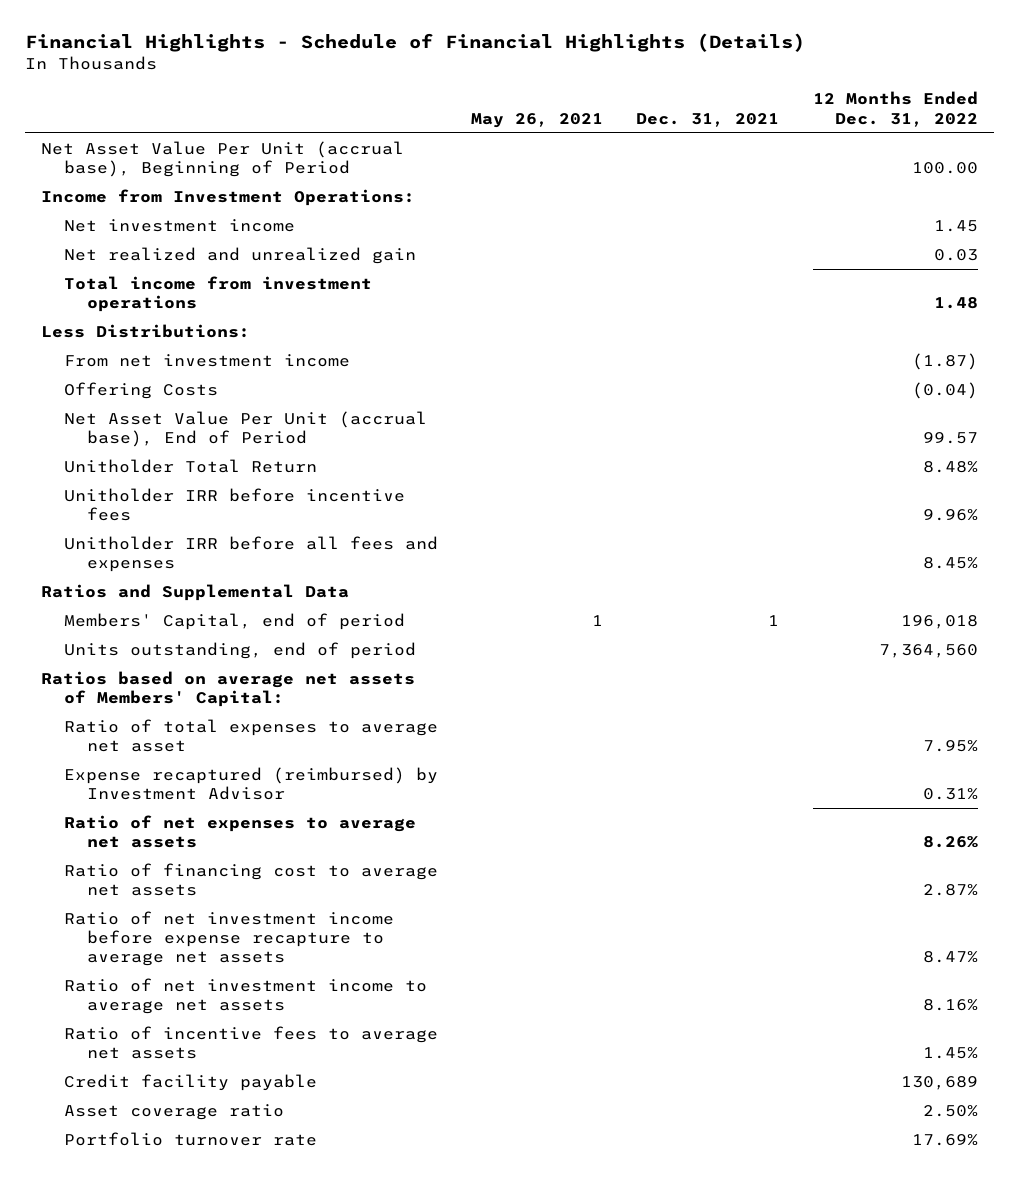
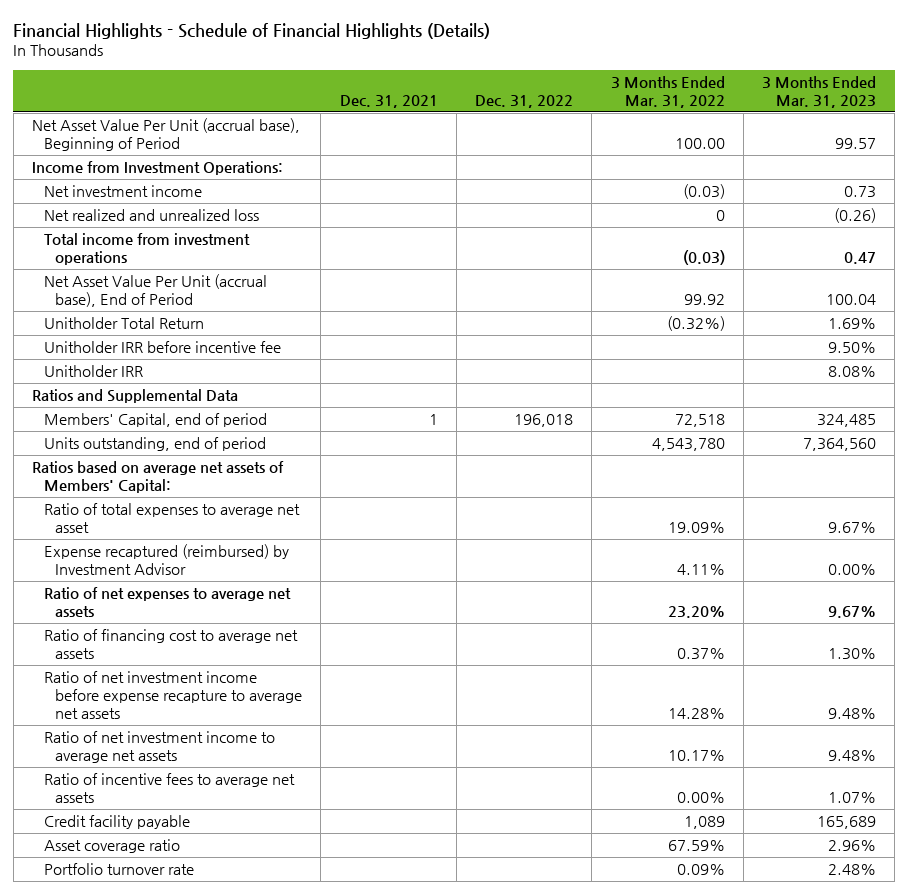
- | May 26, 2021 | Dec. 31, 2021 | 12 Months Ended Dec. 31, 2022
+ | Dec. 31, 2021 | Dec. 31, 2022 | 3 Months Ended Mar. 31, 2022 | 3 Months Ended Mar. 31, 2023
- Net realized and unrealized gain | | | 0.03
+ Net realized and unrealized loss | | | 0 | (0.26)
- Less Distributions:
- From net investment income | | | (1.87)
- Offering Costs | | | (0.04)
- Unitholder IRR before incentive fees | | | 9.96%
- Unitholder IRR before all fees and expenses | | | 8.45%
+ Unitholder IRR before incentive fee | | | | 9.50%
+ Unitholder IRR | | | | 8.08%

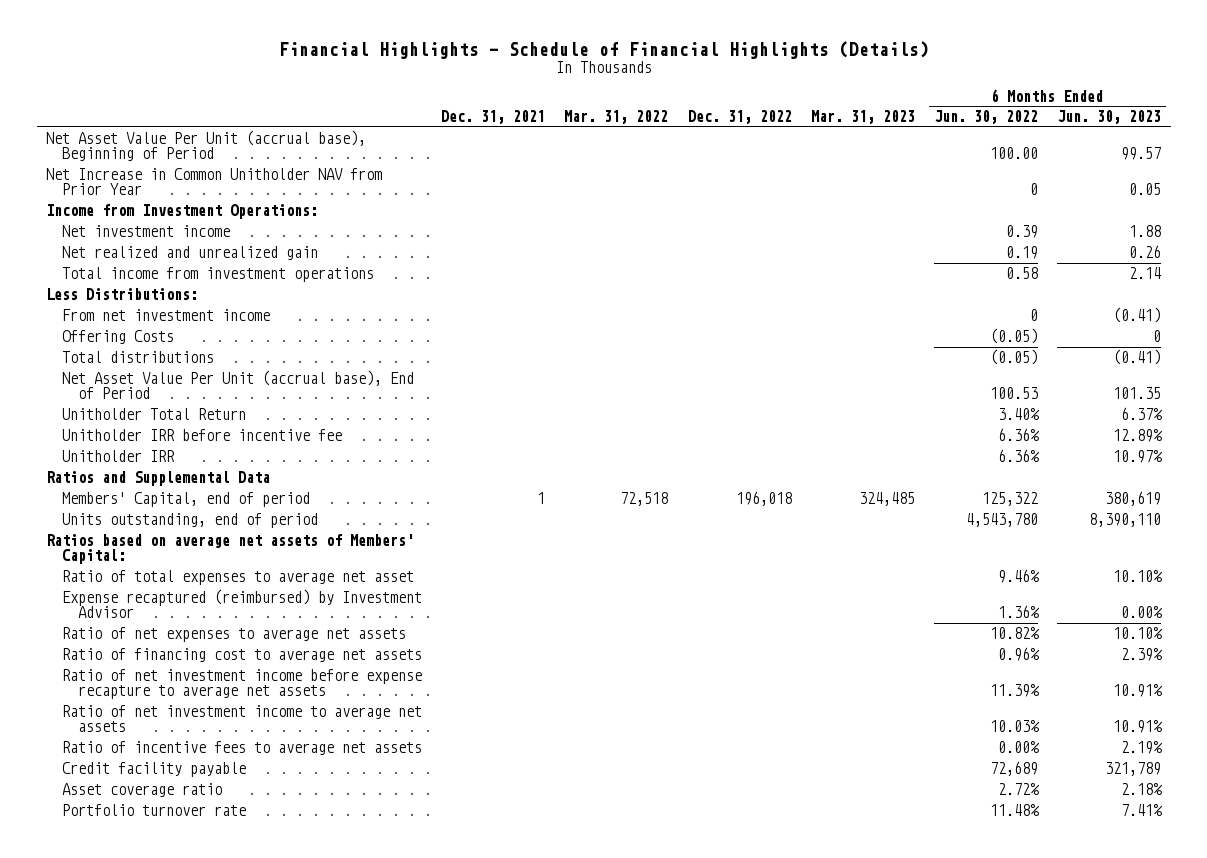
- | Dec. 31, 2021 | Dec. 31, 2022 | 3 Months Ended Mar. 31, 2022 | 3 Months Ended Mar. 31, 2023
+ | Dec. 31, 2021 | Mar. 31, 2022 | Dec. 31, 2022 | Mar. 31, 2023 | 6 Months Ended Jun. 30, 2022 | 6 Months Ended Jun. 30, 2023
+ Net Increase in Common Unitholder NAV from Prior Year | | | | | 0 | 0.05
- Net realized and unrealized loss | | | 0 | (0.26)
+ Net realized and unrealized gain | | | | | 0.19 | 0.26
+ Less Distributions:
+ From net investment income | | | | | 0 | (0.41)
+ Offering Costs | | | | | (0.05) | 0
+ Total distributions | | | | | (0.05) | (0.41)

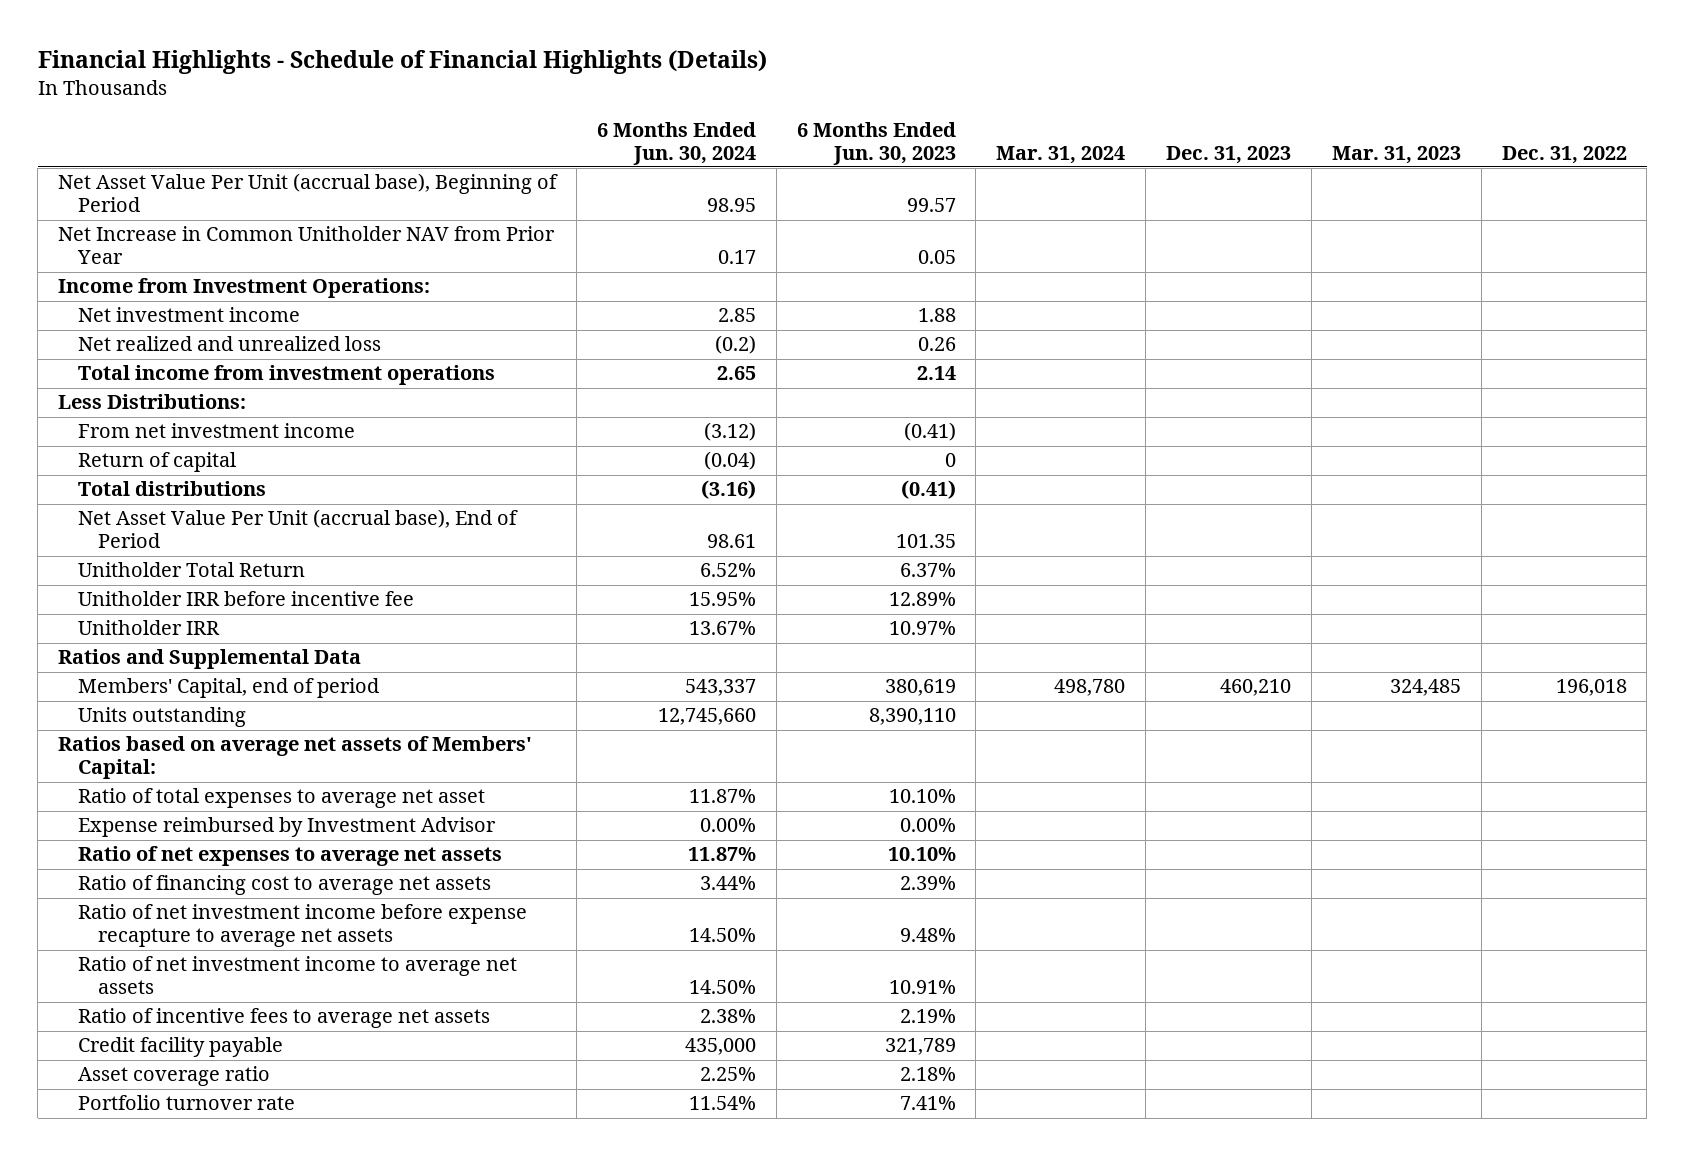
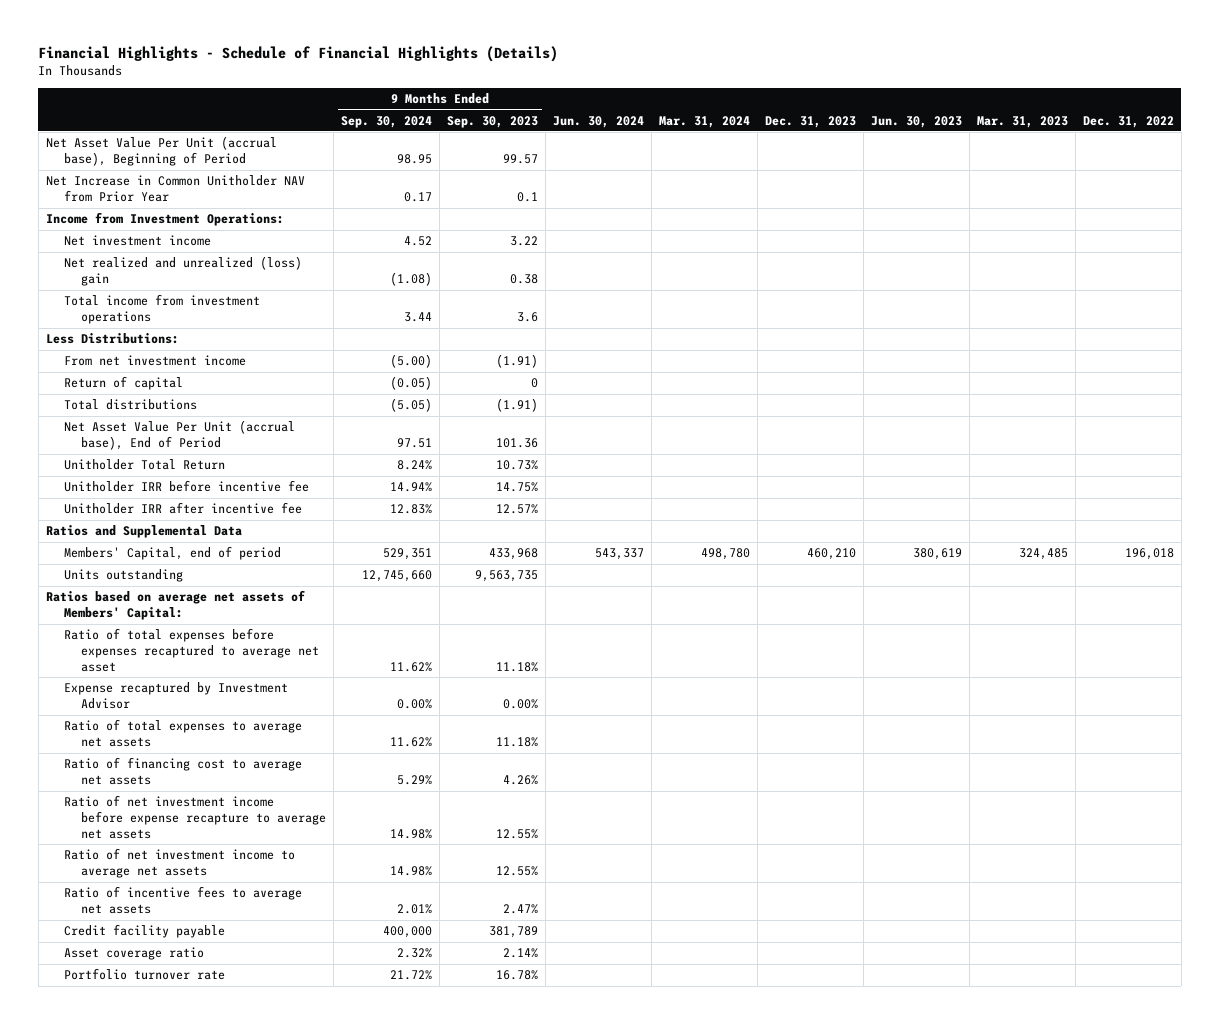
- | 6 Months Ended Jun. 30, 2024 | 6 Months Ended Jun. 30, 2023 | Mar. 31, 2024 | Dec. 31, 2023 | Mar. 31, 2023 | Dec. 31, 2022
+ | 9 Months Ended Sep. 30, 2024 | 9 Months Ended Sep. 30, 2023 | Jun. 30, 2024 | Mar. 31, 2024 | Dec. 31, 2023 | Jun. 30, 2023 | Mar. 31, 2023 | Dec. 31, 2022
- Net realized and unrealized loss | (0.2) | 0.26 | | | |
+ Net realized and unrealized (loss) gain | (1.08) | 0.38 | | | | | |
- Unitholder IRR | 13.67% | 10.97% | | | |
+ Unitholder IRR after incentive fee | 12.83% | 12.57% | | | | | |
- Ratio of total expenses to average net asset | 11.87% | 10.10% | | | |
- Expense reimbursed by Investment Advisor | 0.00% | 0.00% | | | |
- Ratio of net expenses to average net assets | 11.87% | 10.10% | | | |
+ Ratio of total expenses before expenses recaptured to average net asset | 11.62% | 11.18% | | | | | |
+ Expense recaptured by Investment Advisor | 0.00% | 0.00% | | | | | |
+ Ratio of total expenses to average net assets | 11.62% | 11.18% | | | | | |

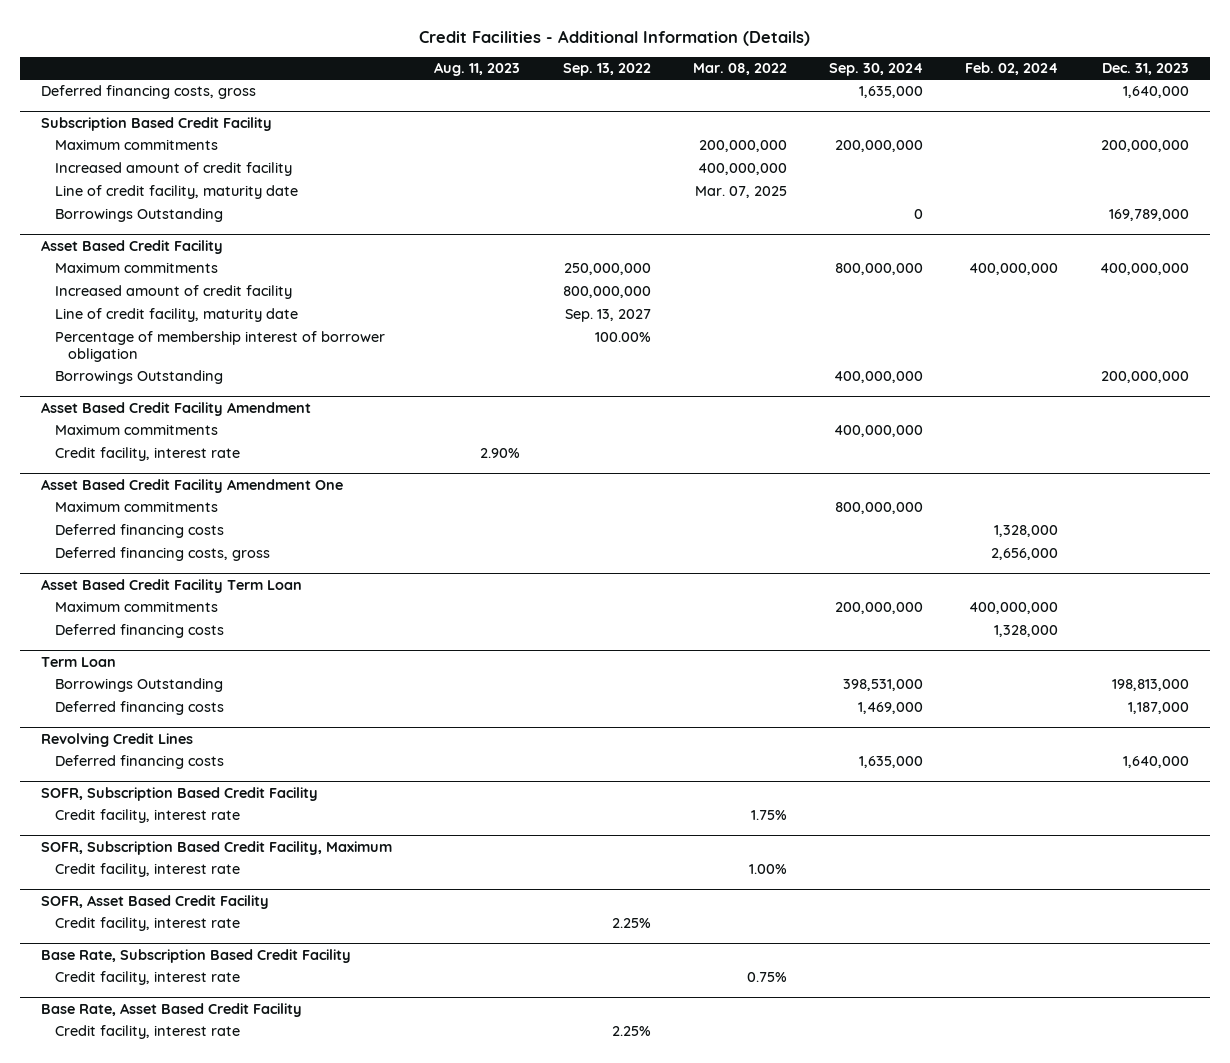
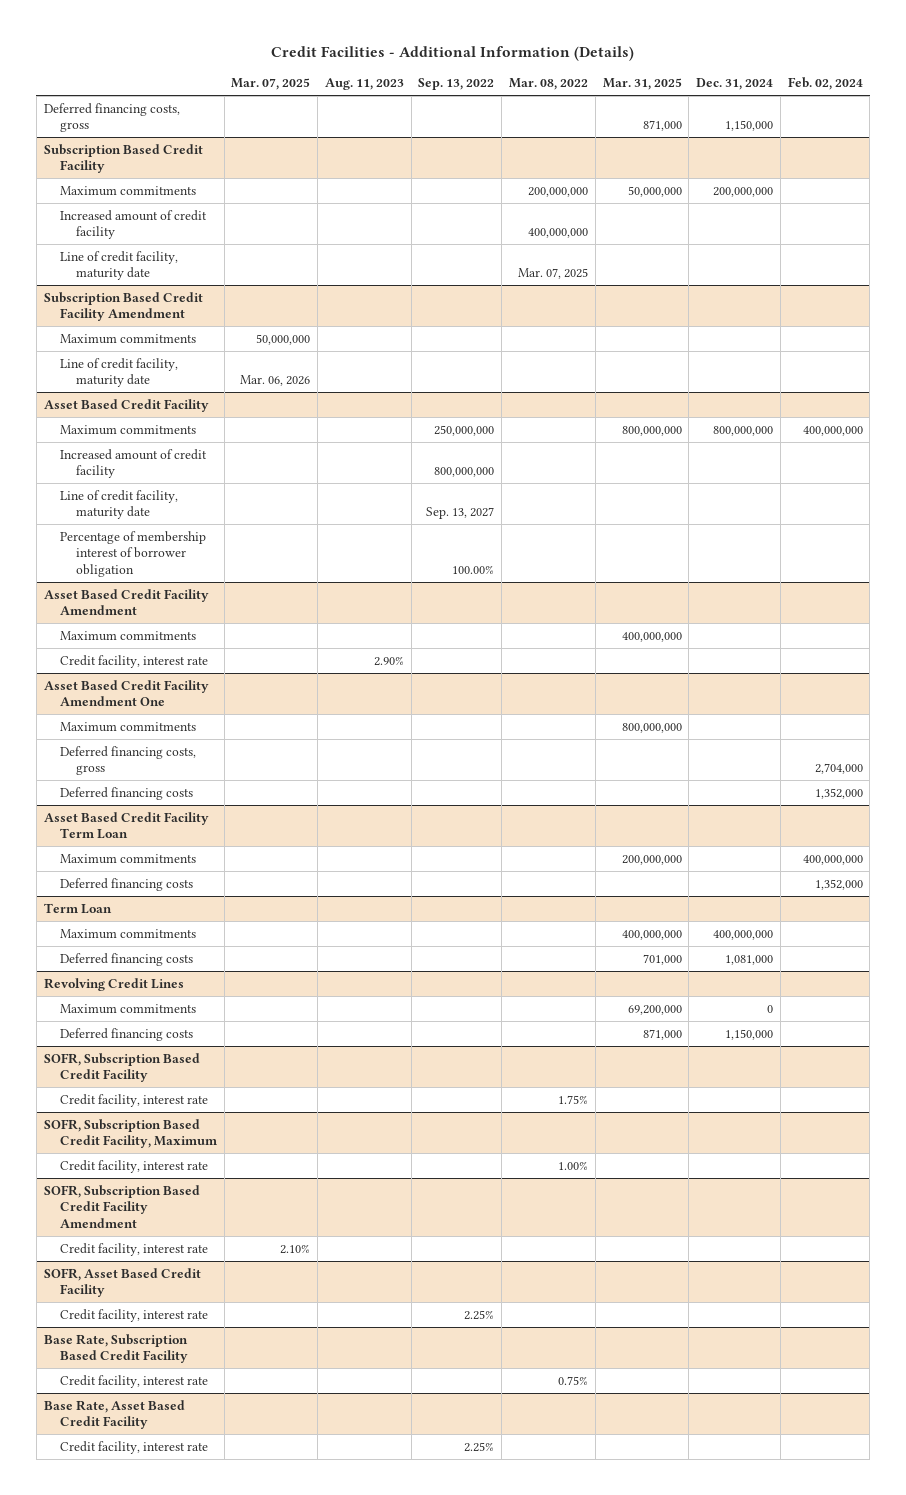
- | Aug. 11, 2023 | Sep. 13, 2022 | Mar. 08, 2022 | Sep. 30, 2024 | Feb. 02, 2024 | Dec. 31, 2023
+ | Mar. 07, 2025 | Aug. 11, 2023 | Sep. 13, 2022 | Mar. 08, 2022 | Mar. 31, 2025 | Dec. 31, 2024 | Feb. 02, 2024
@ Subscription Based Credit Facility
- Borrowings Outstanding | | | | 0 | | 169,789,000
+ Subscription Based Credit Facility Amendment
+ Maximum commitments | 50,000,000 | | | | | |
+ Line of credit facility, maturity date | Mar. 06, 2026 | | | | | |
@ Asset Based Credit Facility
- Borrowings Outstanding | | | | 400,000,000 | | 200,000,000
@ Asset Based Credit Facility Amendment One
- Deferred financing costs | | | | | 1,328,000 |
- Deferred financing costs, gross | | | | | 2,656,000 |
+ Deferred financing costs, gross | | | | | | | 2,704,000
+ Deferred financing costs | | | | | | | 1,352,000
@ Asset Based Credit Facility Term Loan
- Deferred financing costs | | | | | 1,328,000 |
+ Deferred financing costs | | | | | | | 1,352,000
@ Term Loan
- Borrowings Outstanding | | | | 398,531,000 | | 198,813,000
+ Maximum commitments | | | | | 400,000,000 | 400,000,000 |
@ Revolving Credit Lines
+ Maximum commitments | | | | | 69,200,000 | 0 |
+ SOFR, Subscription Based Credit Facility Amendment
+ Credit facility, interest rate | 2.10% | | | | | |

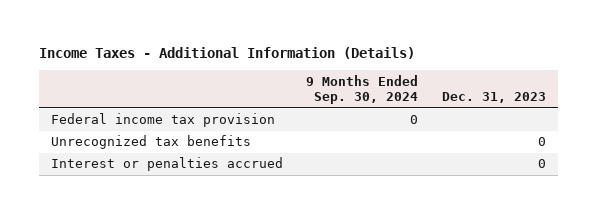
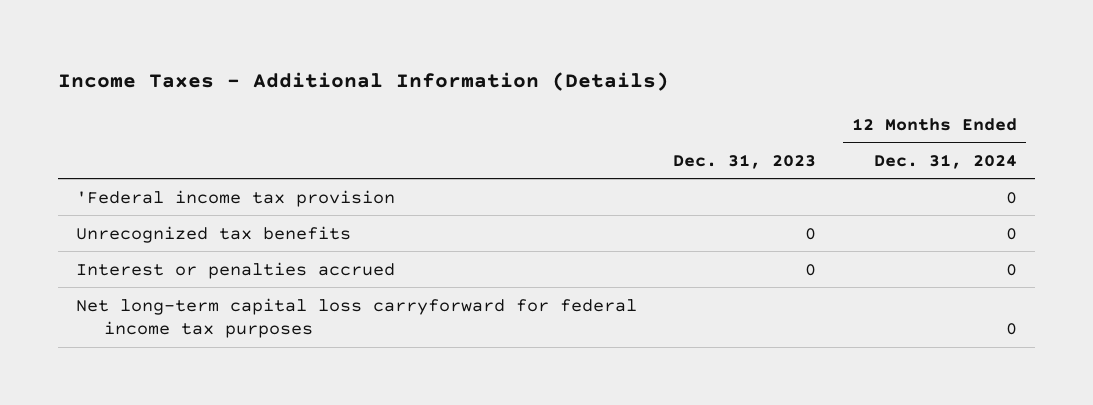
- | 9 Months Ended Sep. 30, 2024 | Dec. 31, 2023
+ | Dec. 31, 2023 | 12 Months Ended Dec. 31, 2024
- Federal income tax provision | 0 |
+ 'Federal income tax provision | | 0
+ Net long-term capital loss carryforward for federal income tax purposes | | 0

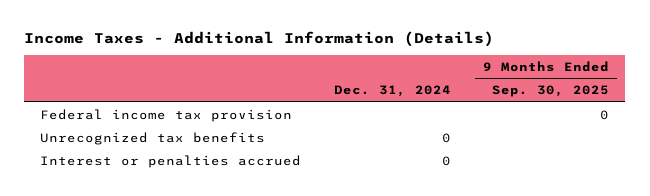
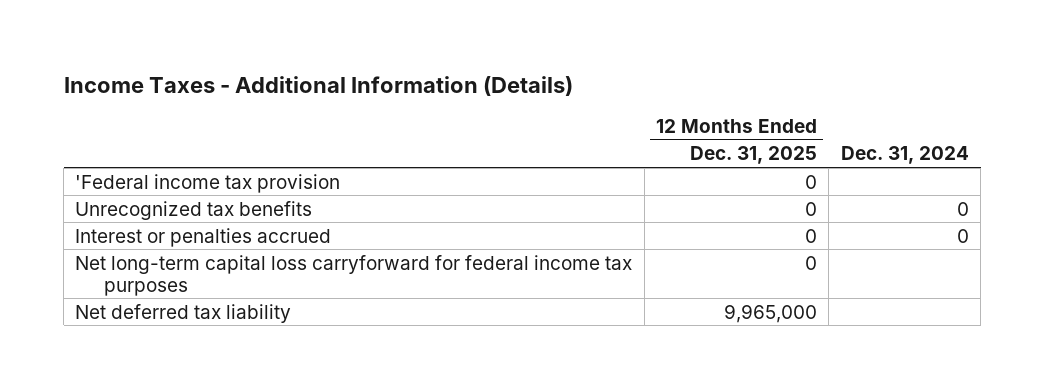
- | Dec. 31, 2024 | 9 Months Ended Sep. 30, 2025
+ | 12 Months Ended Dec. 31, 2025 | Dec. 31, 2024
- Federal income tax provision | | 0
+ 'Federal income tax provision | 0 |
+ Net long-term capital loss carryforward for federal income tax purposes | 0 |
+ Net deferred tax liability | 9,965,000 |

